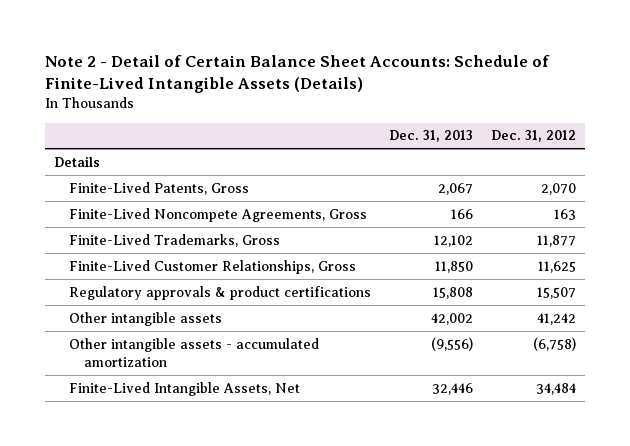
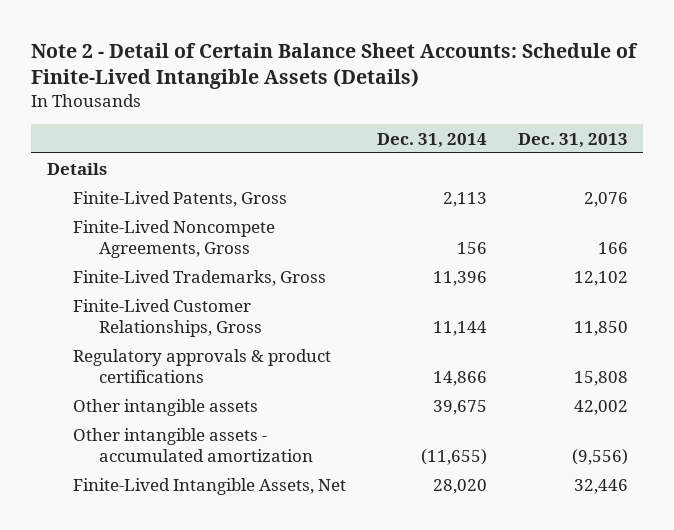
- | Dec. 31, 2013 | Dec. 31, 2012
+ | Dec. 31, 2014 | Dec. 31, 2013
- Finite-Lived Patents, Gross | 2,067 | 2,070
+ Finite-Lived Patents, Gross | 2,113 | 2,076

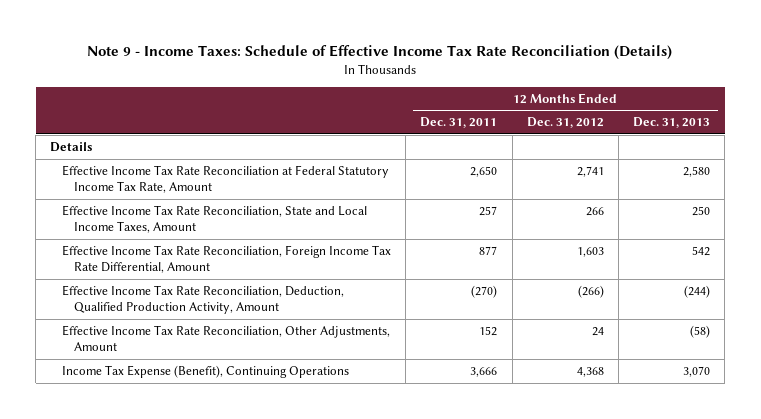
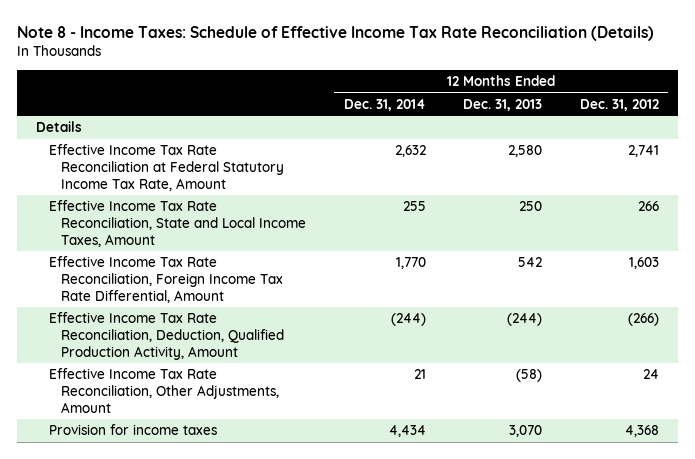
- Note 9 - Income Taxes: Schedule of Effective Income Tax Rate Reconciliation (Details)
+ Note 8 - Income Taxes: Schedule of Effective Income Tax Rate Reconciliation (Details)
- | 12 Months Ended Dec. 31, 2011 | 12 Months Ended Dec. 31, 2012 | 12 Months Ended Dec. 31, 2013
+ | 12 Months Ended Dec. 31, 2014 | 12 Months Ended Dec. 31, 2013 | 12 Months Ended Dec. 31, 2012
- Income Tax Expense (Benefit), Continuing Operations | 3,666 | 4,368 | 3,070
+ Provision for income taxes | 4,434 | 3,070 | 4,368

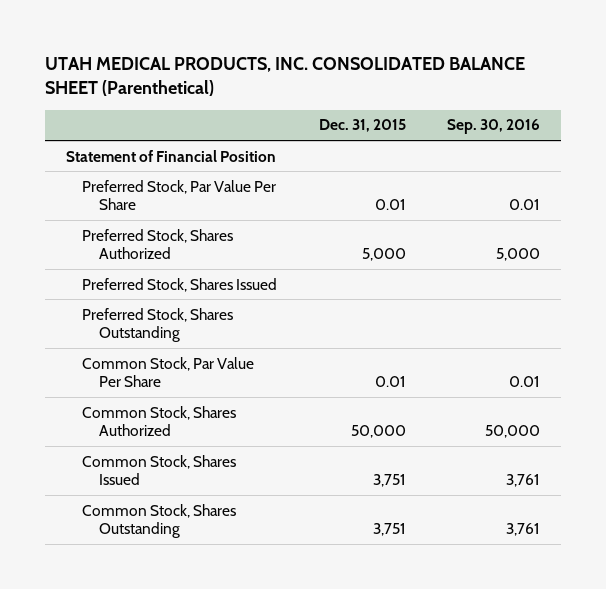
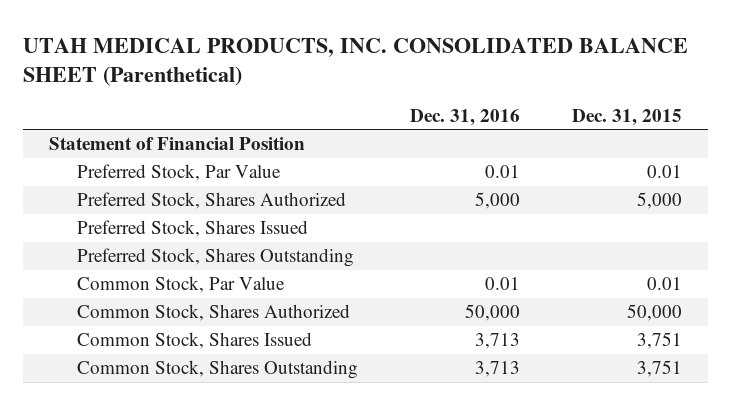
- | Dec. 31, 2015 | Sep. 30, 2016
+ | Dec. 31, 2016 | Dec. 31, 2015
- Preferred Stock, Par Value Per Share | 0.01 | 0.01
+ Preferred Stock, Par Value | 0.01 | 0.01
- Common Stock, Par Value Per Share | 0.01 | 0.01
+ Common Stock, Par Value | 0.01 | 0.01

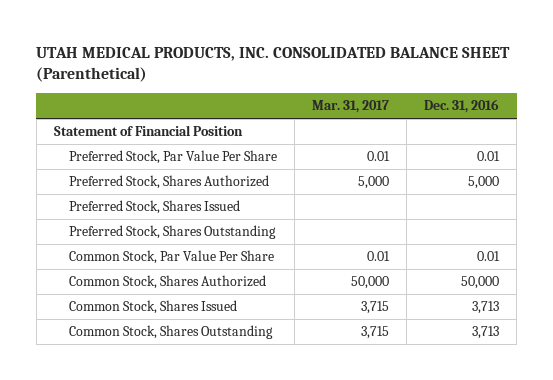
- | Dec. 31, 2016 | Dec. 31, 2015
+ | Mar. 31, 2017 | Dec. 31, 2016
- Preferred Stock, Par Value | 0.01 | 0.01
+ Preferred Stock, Par Value Per Share | 0.01 | 0.01
- Common Stock, Par Value | 0.01 | 0.01
+ Common Stock, Par Value Per Share | 0.01 | 0.01

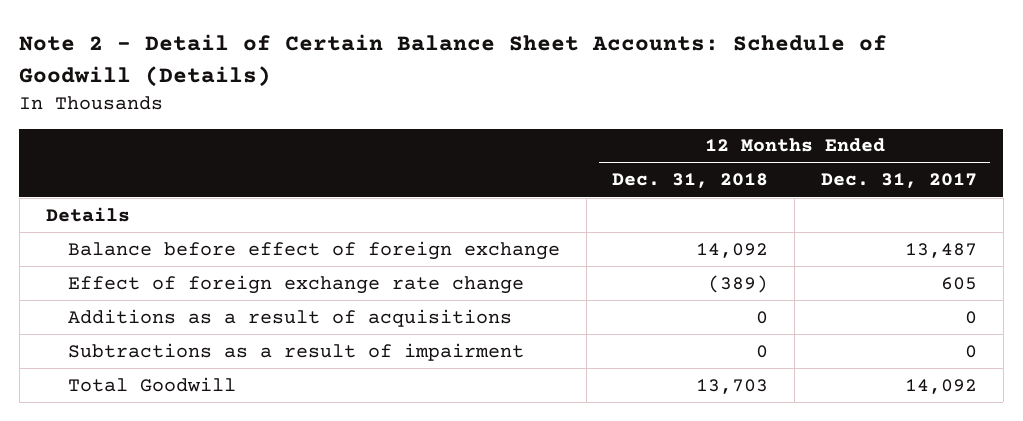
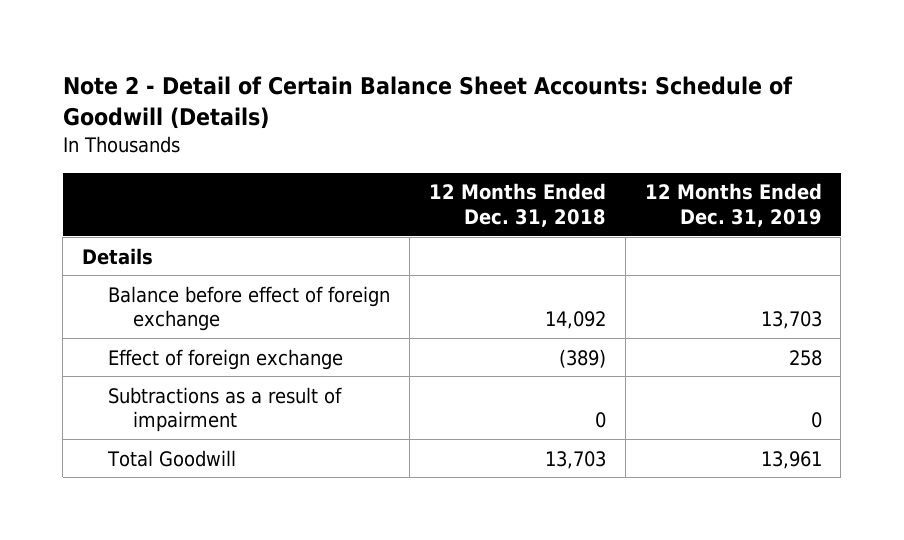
- | 12 Months Ended Dec. 31, 2018 | 12 Months Ended Dec. 31, 2017
+ | 12 Months Ended Dec. 31, 2018 | 12 Months Ended Dec. 31, 2019
- Effect of foreign exchange rate change | (389) | 605
- Additions as a result of acquisitions | 0 | 0
+ Effect of foreign exchange | (389) | 258

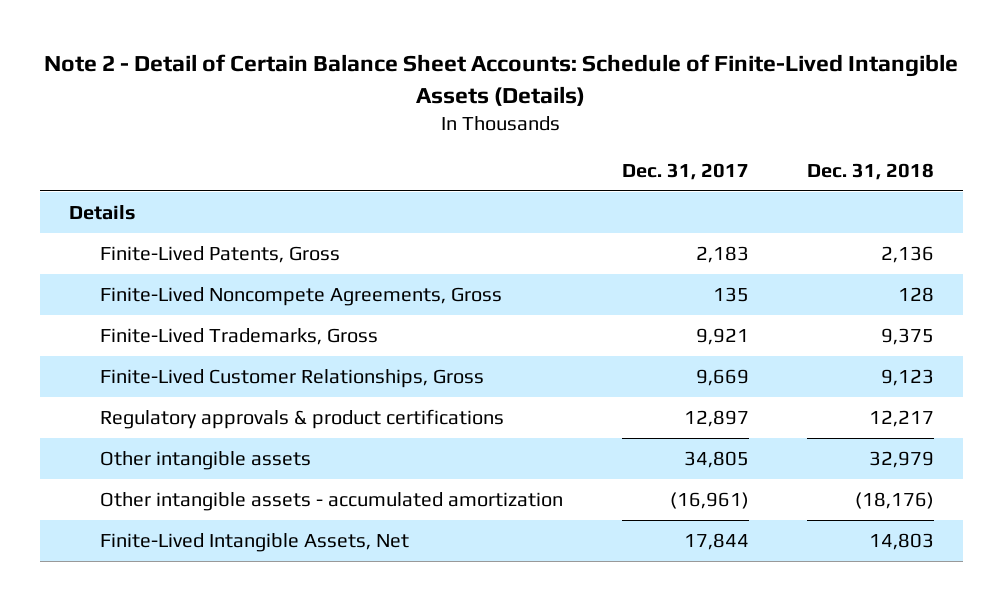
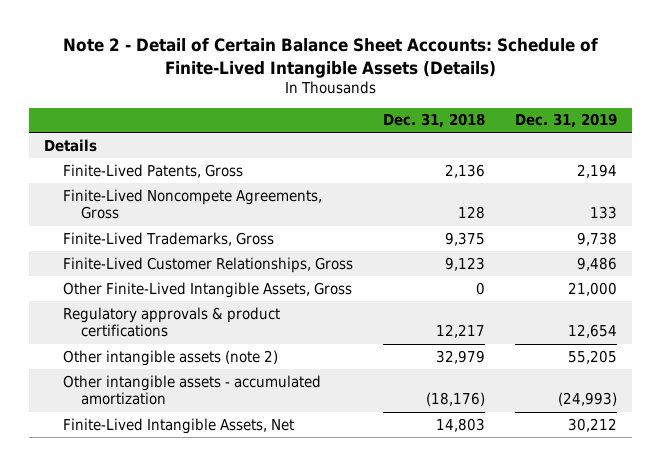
- | Dec. 31, 2017 | Dec. 31, 2018
+ | Dec. 31, 2018 | Dec. 31, 2019
+ Other Finite-Lived Intangible Assets, Gross | 0 | 21,000
- Other intangible assets | 34,805 | 32,979
+ Other intangible assets (note 2) | 32,979 | 55,205

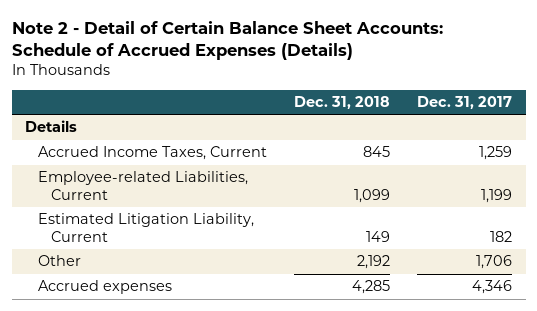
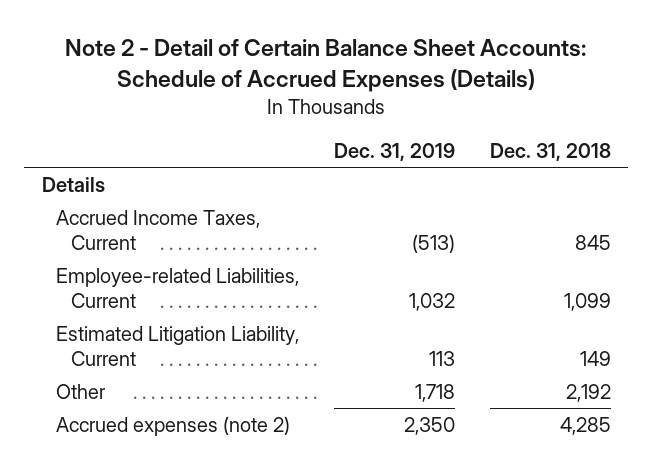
- | Dec. 31, 2018 | Dec. 31, 2017
+ | Dec. 31, 2019 | Dec. 31, 2018
- Accrued expenses | 4,285 | 4,346
+ Accrued expenses (note 2) | 2,350 | 4,285

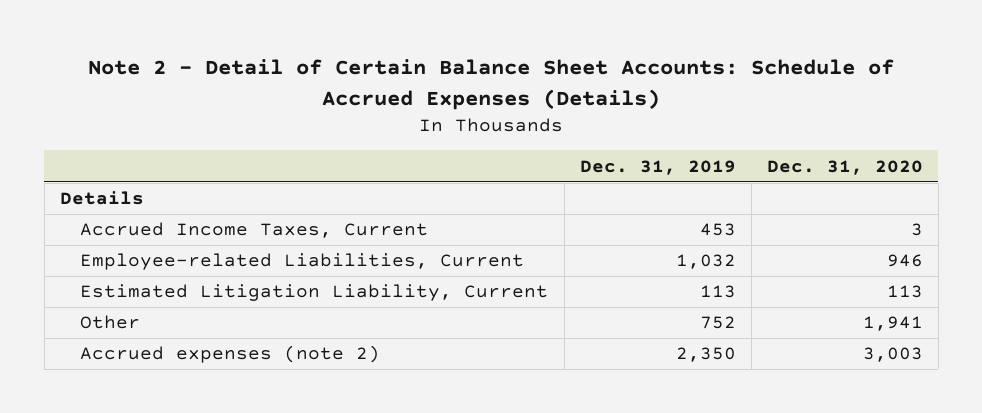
- | Dec. 31, 2019 | Dec. 31, 2018
+ | Dec. 31, 2019 | Dec. 31, 2020
- Accrued Income Taxes, Current | (513) | 845
+ Accrued Income Taxes, Current | 453 | 3
- Other | 1,718 | 2,192
+ Other | 752 | 1,941

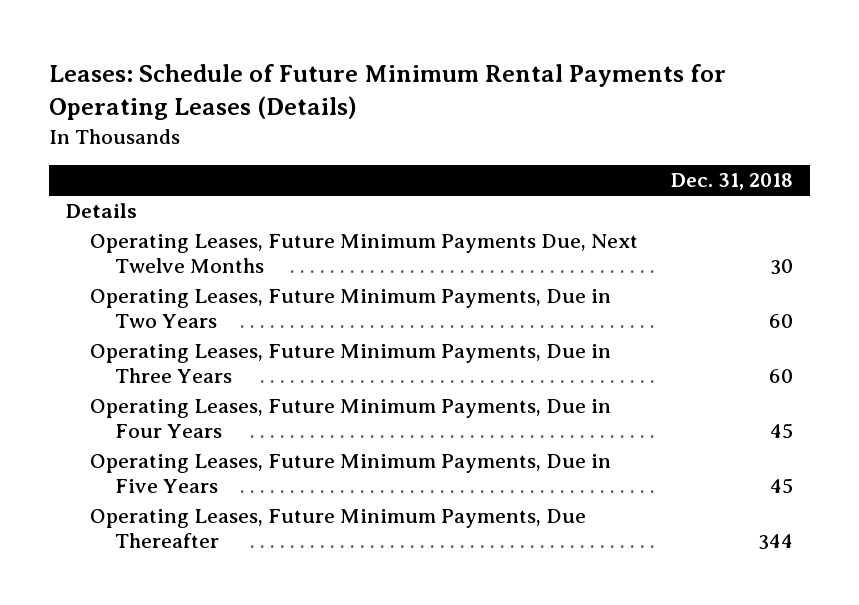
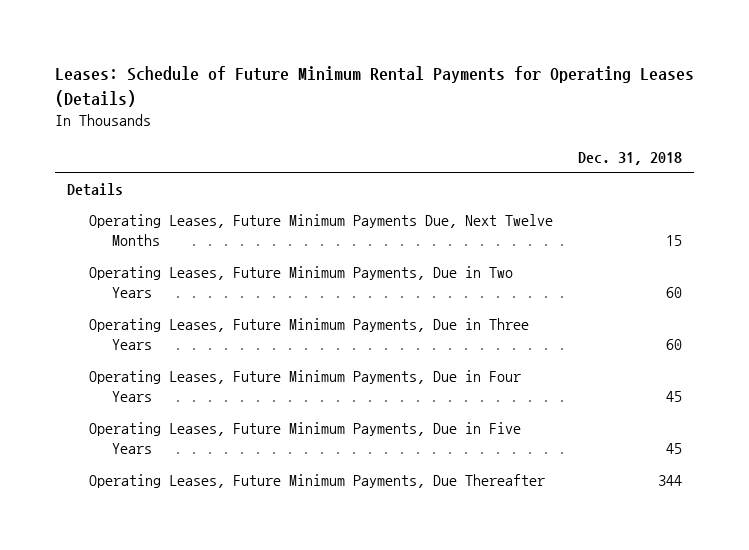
- Operating Leases, Future Minimum Payments Due, Next Twelve Months | 30
+ Operating Leases, Future Minimum Payments Due, Next Twelve Months | 15

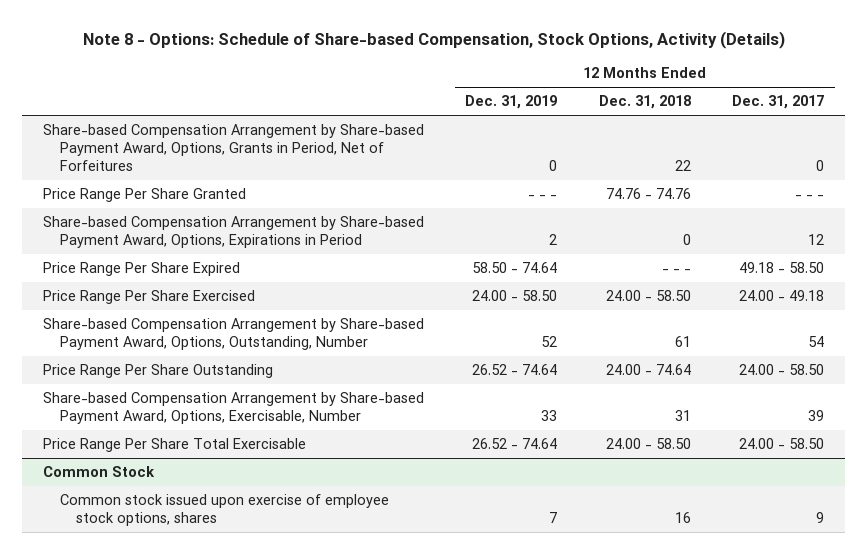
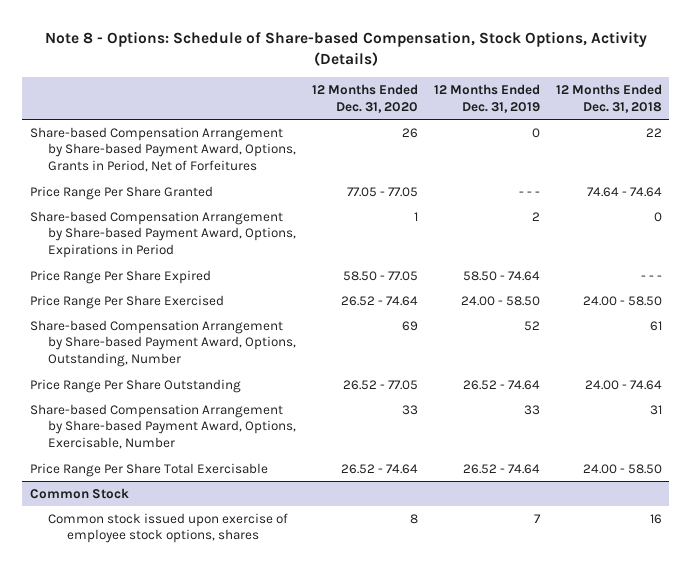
- | 12 Months Ended Dec. 31, 2019 | 12 Months Ended Dec. 31, 2018 | 12 Months Ended Dec. 31, 2017
+ | 12 Months Ended Dec. 31, 2020 | 12 Months Ended Dec. 31, 2019 | 12 Months Ended Dec. 31, 2018
- Price Range Per Share Granted | - - - | 74.76 - 74.76 | - - -
+ Price Range Per Share Granted | 77.05 - 77.05 | - - - | 74.64 - 74.64

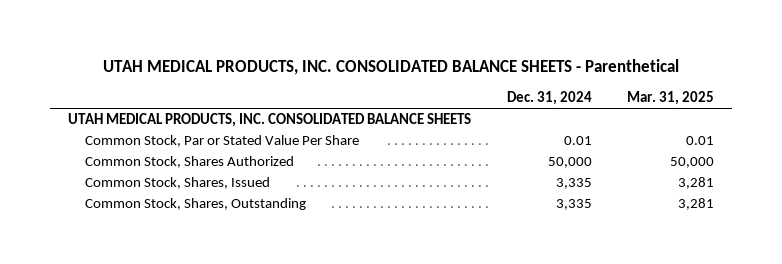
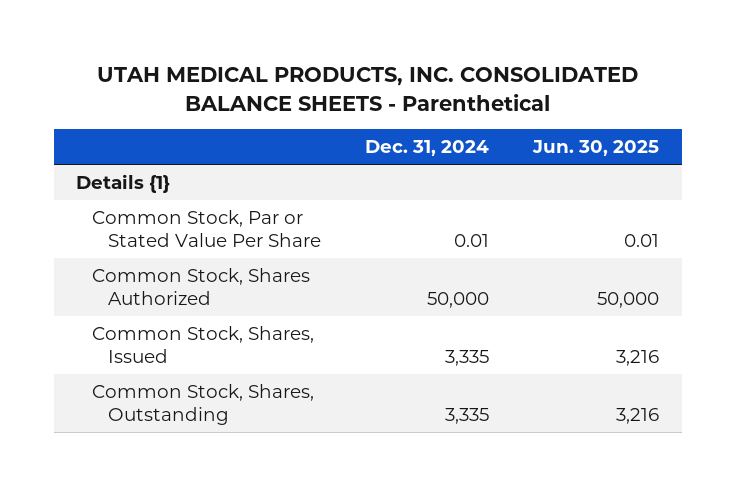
- | Dec. 31, 2024 | Mar. 31, 2025
+ | Dec. 31, 2024 | Jun. 30, 2025
- UTAH MEDICAL PRODUCTS, INC. CONSOLIDATED BALANCE SHEETS
+ Details {1}

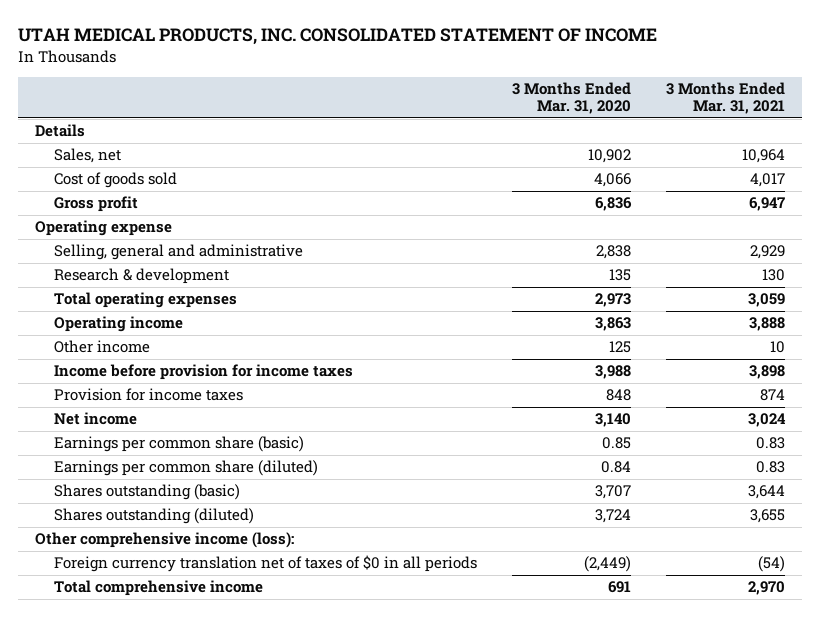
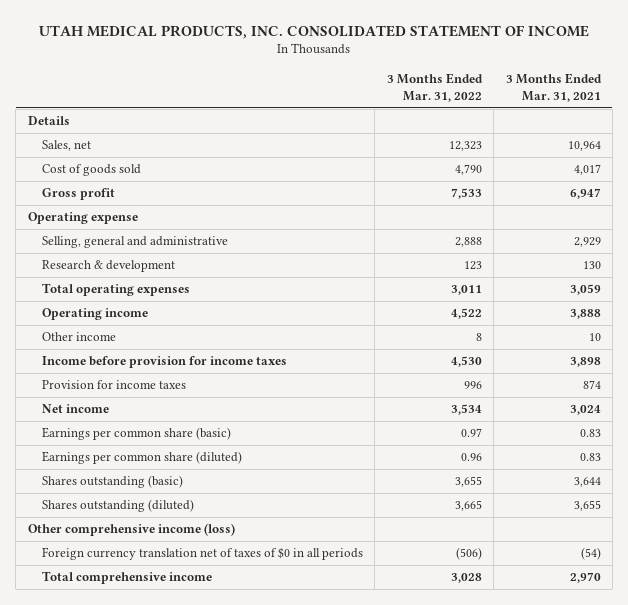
- | 3 Months Ended Mar. 31, 2020 | 3 Months Ended Mar. 31, 2021
+ | 3 Months Ended Mar. 31, 2022 | 3 Months Ended Mar. 31, 2021
- Other comprehensive income (loss):
+ Other comprehensive income (loss)

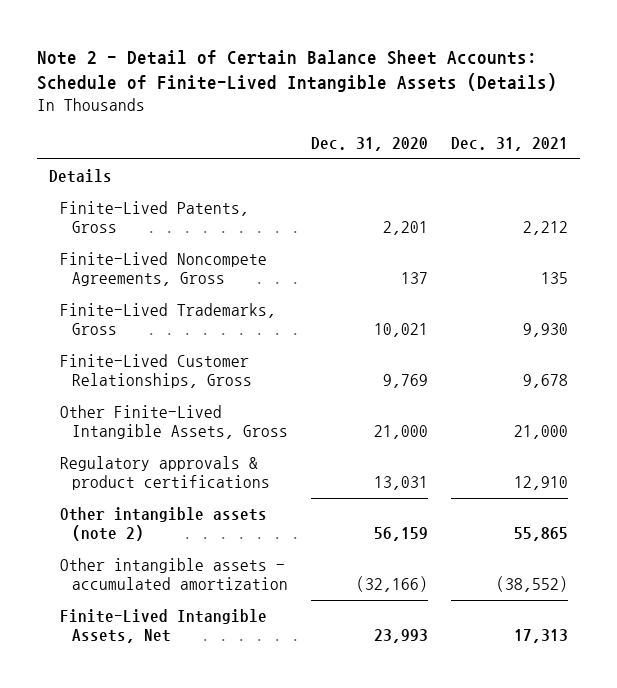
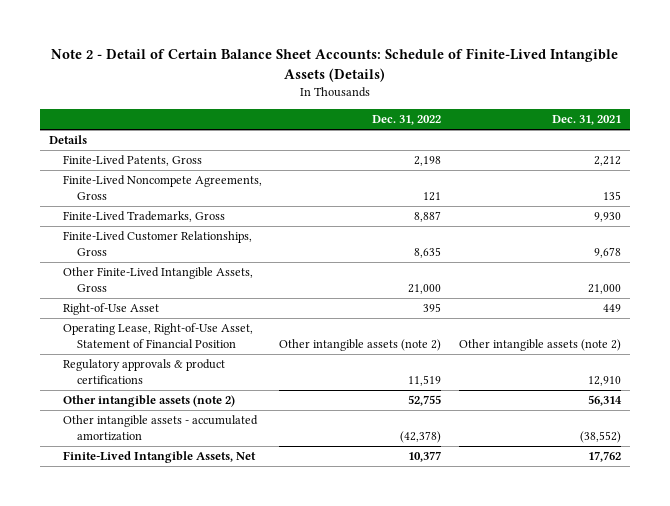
- | Dec. 31, 2020 | Dec. 31, 2021
+ | Dec. 31, 2022 | Dec. 31, 2021
+ Right-of-Use Asset | 395 | 449
+ Operating Lease, Right-of-Use Asset, Statement of Financial Position | Other intangible assets (note 2) | Other intangible assets (note 2)
- Other intangible assets (note 2) | 56,159 | 55,865
+ Other intangible assets (note 2) | 52,755 | 56,314
- Finite-Lived Intangible Assets, Net | 23,993 | 17,313
+ Finite-Lived Intangible Assets, Net | 10,377 | 17,762

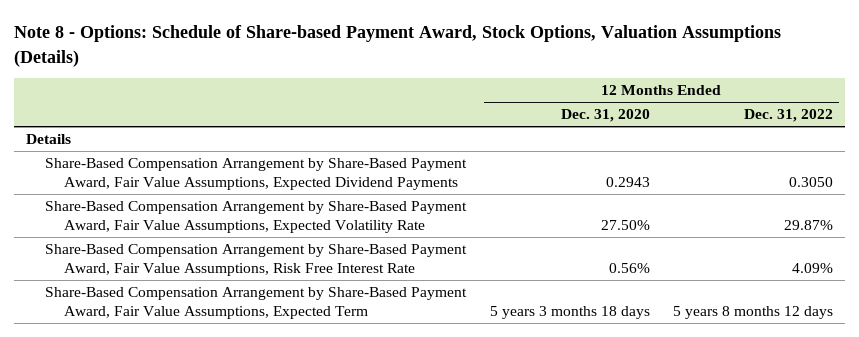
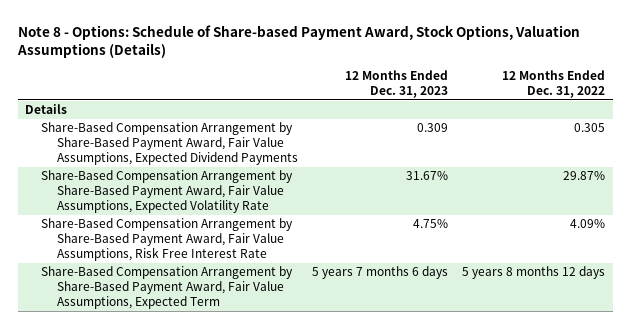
- | 12 Months Ended Dec. 31, 2020 | 12 Months Ended Dec. 31, 2022
+ | 12 Months Ended Dec. 31, 2023 | 12 Months Ended Dec. 31, 2022
- Share-Based Compensation Arrangement by Share-Based Payment Award, Fair Value Assumptions, Expected Dividend Payments | 0.2943 | 0.3050
+ Share-Based Compensation Arrangement by Share-Based Payment Award, Fair Value Assumptions, Expected Dividend Payments | 0.309 | 0.305

